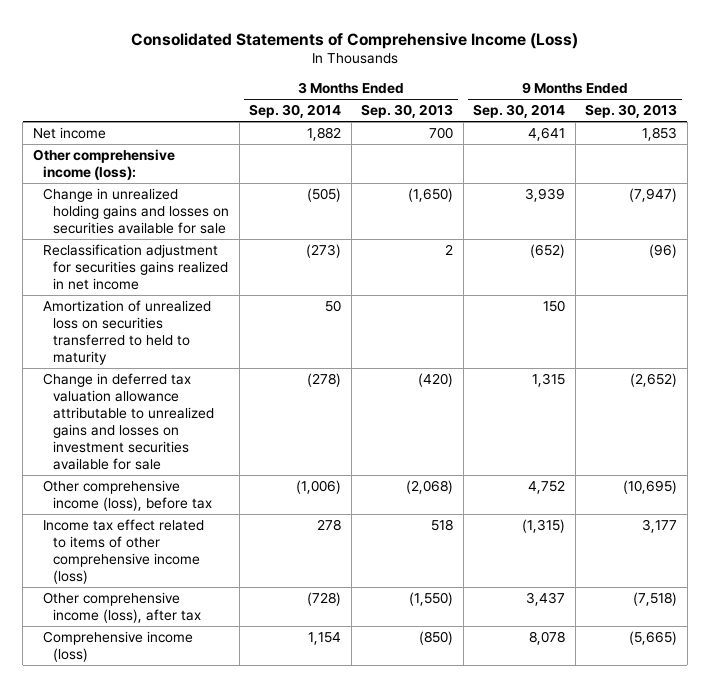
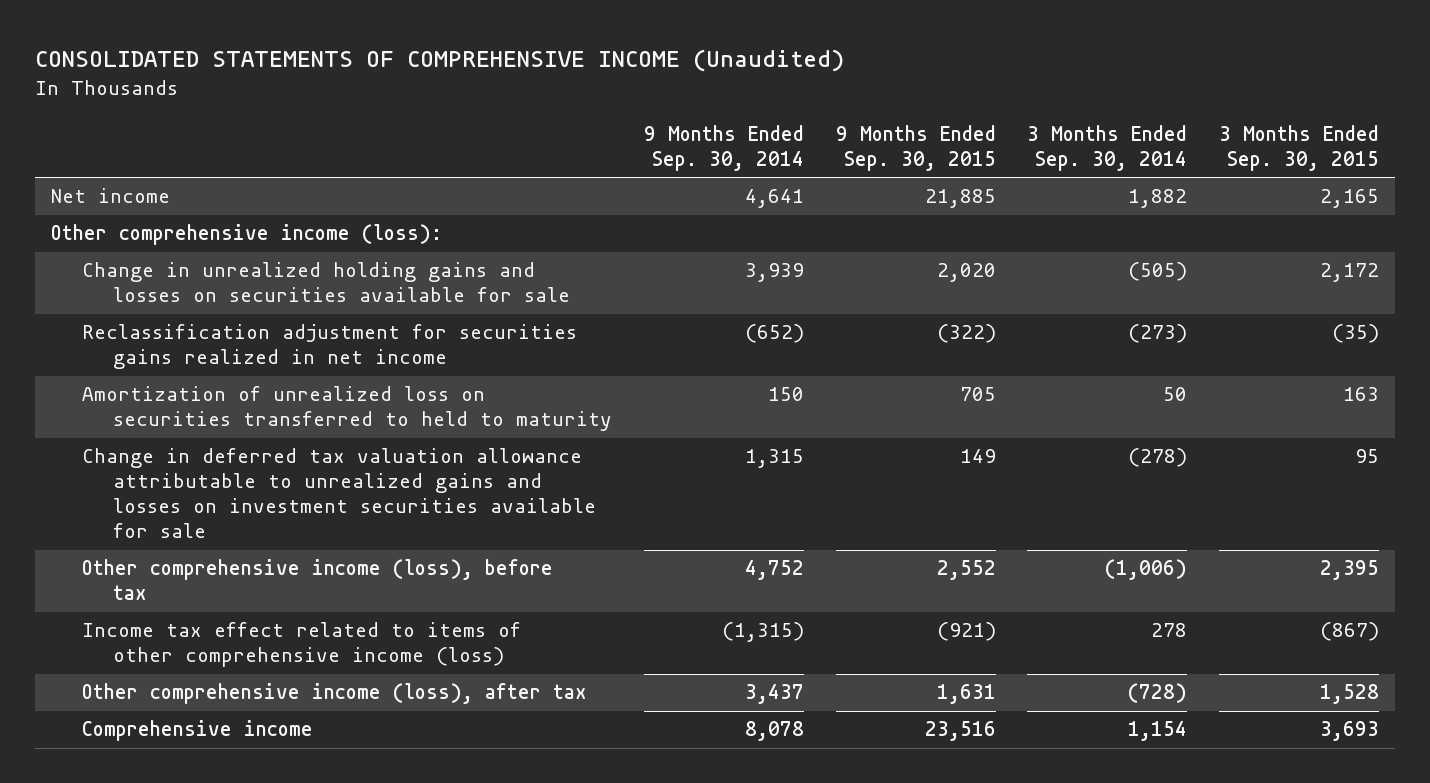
- Consolidated Statements of Comprehensive Income (Loss)
+ CONSOLIDATED STATEMENTS OF COMPREHENSIVE INCOME (Unaudited)
- | 3 Months Ended Sep. 30, 2014 | 3 Months Ended Sep. 30, 2013 | 9 Months Ended Sep. 30, 2014 | 9 Months Ended Sep. 30, 2013
+ | 9 Months Ended Sep. 30, 2014 | 9 Months Ended Sep. 30, 2015 | 3 Months Ended Sep. 30, 2014 | 3 Months Ended Sep. 30, 2015
- Comprehensive income (loss) | 1,154 | (850) | 8,078 | (5,665)
+ Comprehensive income | 8,078 | 23,516 | 1,154 | 3,693

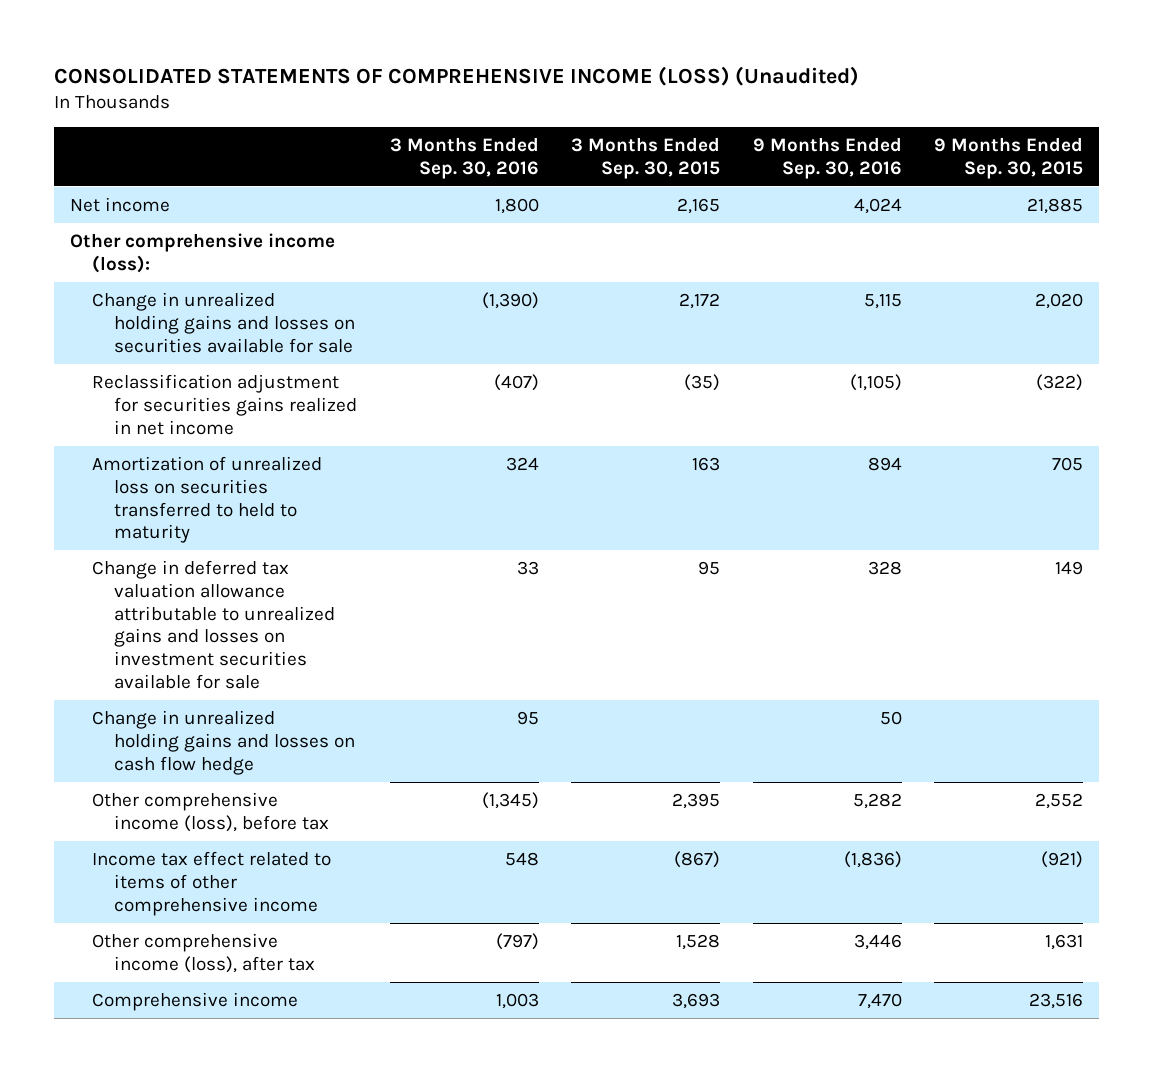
- CONSOLIDATED STATEMENTS OF COMPREHENSIVE INCOME (Unaudited)
+ CONSOLIDATED STATEMENTS OF COMPREHENSIVE INCOME (LOSS) (Unaudited)
- | 9 Months Ended Sep. 30, 2014 | 9 Months Ended Sep. 30, 2015 | 3 Months Ended Sep. 30, 2014 | 3 Months Ended Sep. 30, 2015
+ | 3 Months Ended Sep. 30, 2016 | 3 Months Ended Sep. 30, 2015 | 9 Months Ended Sep. 30, 2016 | 9 Months Ended Sep. 30, 2015
+ Change in unrealized holding gains and losses on cash flow hedge | 95 | | 50 |
- Income tax effect related to items of other comprehensive income (loss) | (1,315) | (921) | 278 | (867)
+ Income tax effect related to items of other comprehensive income | 548 | (867) | (1,836) | (921)

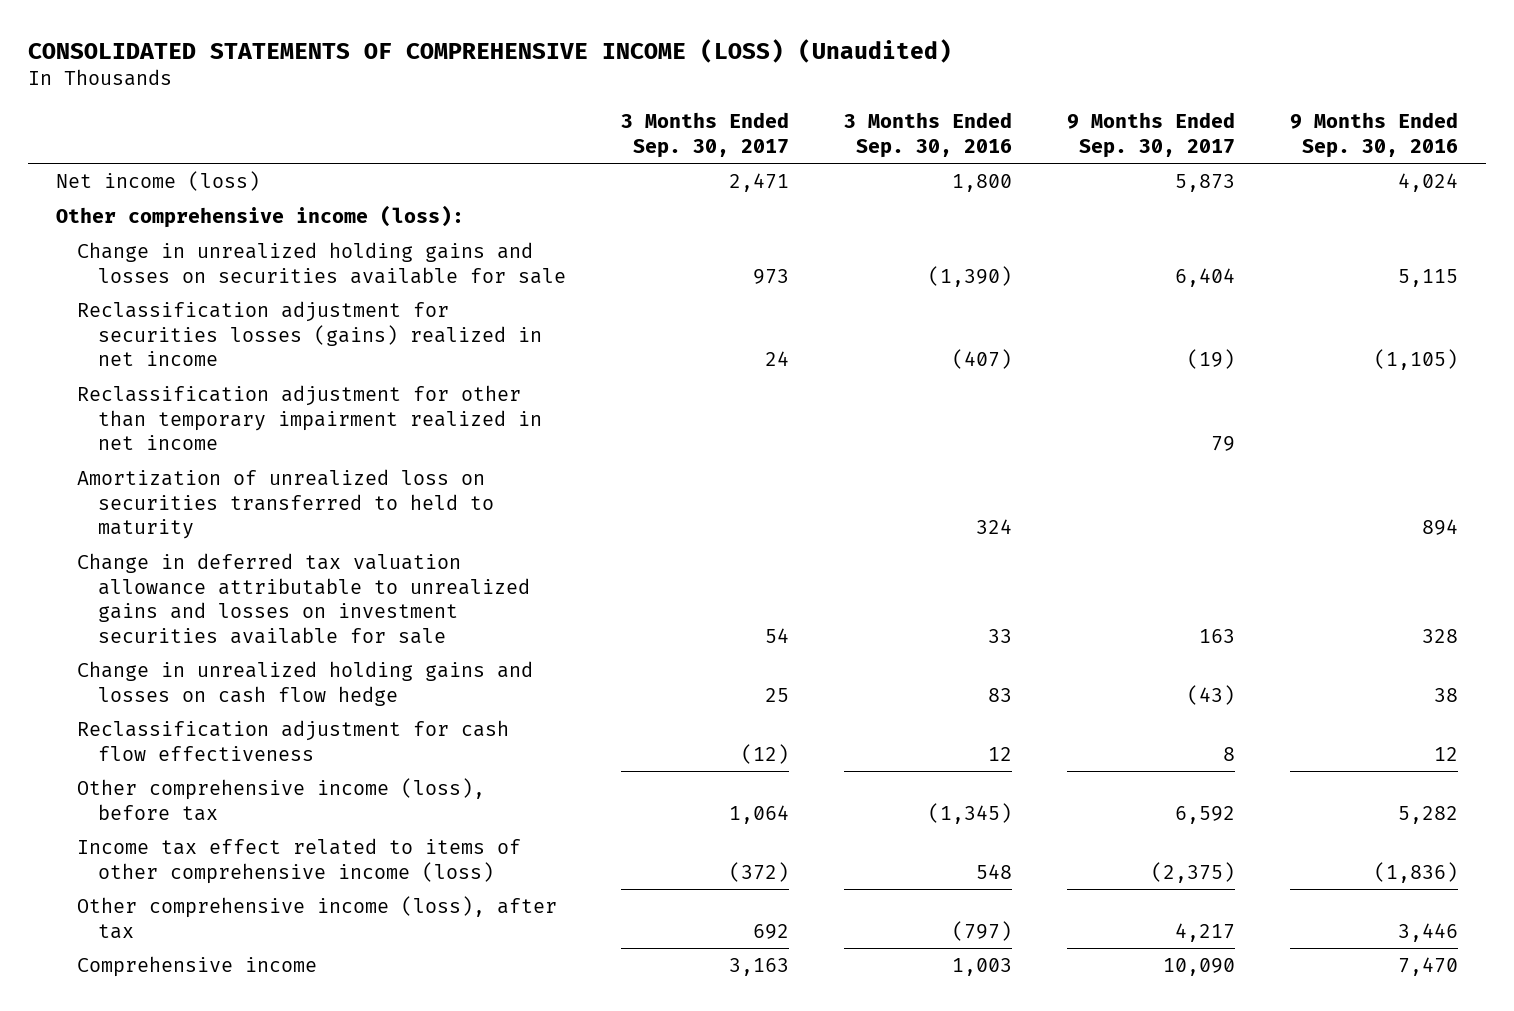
- | 3 Months Ended Sep. 30, 2016 | 3 Months Ended Sep. 30, 2015 | 9 Months Ended Sep. 30, 2016 | 9 Months Ended Sep. 30, 2015
+ | 3 Months Ended Sep. 30, 2017 | 3 Months Ended Sep. 30, 2016 | 9 Months Ended Sep. 30, 2017 | 9 Months Ended Sep. 30, 2016
- Net income | 1,800 | 2,165 | 4,024 | 21,885
+ Net income (loss) | 2,471 | 1,800 | 5,873 | 4,024
- Reclassification adjustment for securities gains realized in net income | (407) | (35) | (1,105) | (322)
+ Reclassification adjustment for securities losses (gains) realized in net income | 24 | (407) | (19) | (1,105)
+ Reclassification adjustment for other than temporary impairment realized in net income | | | 79 |
- Change in unrealized holding gains and losses on cash flow hedge | 95 | | 50 |
+ Change in unrealized holding gains and losses on cash flow hedge | 25 | 83 | (43) | 38
+ Reclassification adjustment for cash flow effectiveness | (12) | 12 | 8 | 12
- Income tax effect related to items of other comprehensive income | 548 | (867) | (1,836) | (921)
+ Income tax effect related to items of other comprehensive income (loss) | (372) | 548 | (2,375) | (1,836)

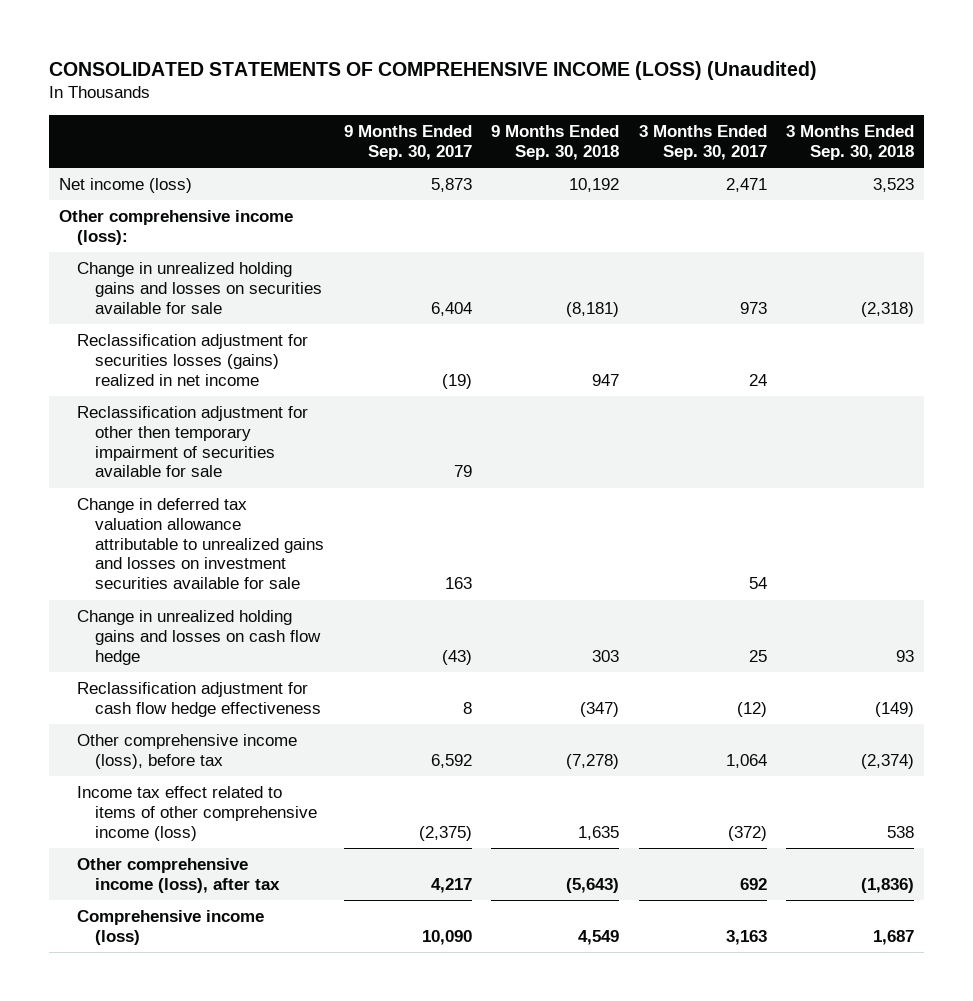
- | 3 Months Ended Sep. 30, 2017 | 3 Months Ended Sep. 30, 2016 | 9 Months Ended Sep. 30, 2017 | 9 Months Ended Sep. 30, 2016
+ | 9 Months Ended Sep. 30, 2017 | 9 Months Ended Sep. 30, 2018 | 3 Months Ended Sep. 30, 2017 | 3 Months Ended Sep. 30, 2018
- Reclassification adjustment for other than temporary impairment realized in net income | | | 79 |
- Amortization of unrealized loss on securities transferred to held to maturity | | 324 | | 894
+ Reclassification adjustment for other then temporary impairment of securities available for sale | 79 | | |
- Reclassification adjustment for cash flow effectiveness | (12) | 12 | 8 | 12
+ Reclassification adjustment for cash flow hedge effectiveness | 8 | (347) | (12) | (149)
- Comprehensive income | 3,163 | 1,003 | 10,090 | 7,470
+ Comprehensive income (loss) | 10,090 | 4,549 | 3,163 | 1,687

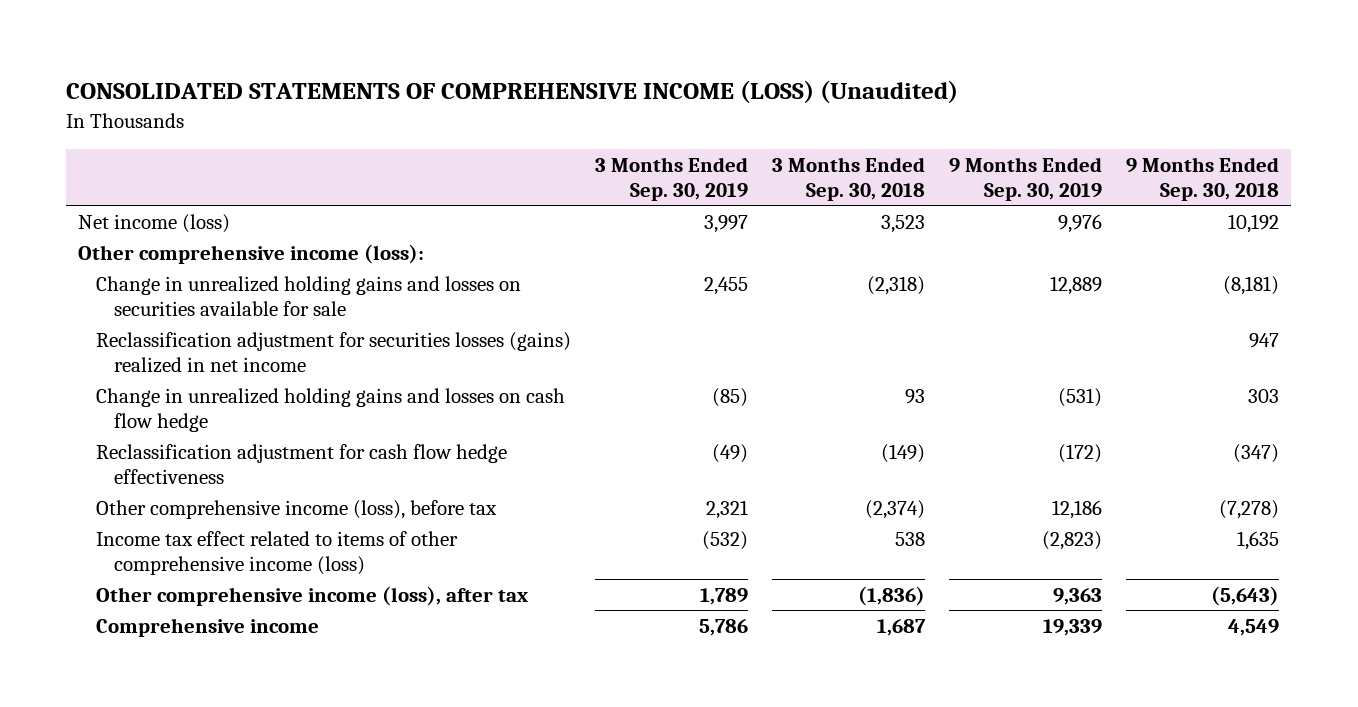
- | 9 Months Ended Sep. 30, 2017 | 9 Months Ended Sep. 30, 2018 | 3 Months Ended Sep. 30, 2017 | 3 Months Ended Sep. 30, 2018
+ | 3 Months Ended Sep. 30, 2019 | 3 Months Ended Sep. 30, 2018 | 9 Months Ended Sep. 30, 2019 | 9 Months Ended Sep. 30, 2018
- Reclassification adjustment for other then temporary impairment of securities available for sale | 79 | | |
- Change in deferred tax valuation allowance attributable to unrealized gains and losses on investment securities available for sale | 163 | | 54 |
- Comprehensive income (loss) | 10,090 | 4,549 | 3,163 | 1,687
+ Comprehensive income | 5,786 | 1,687 | 19,339 | 4,549

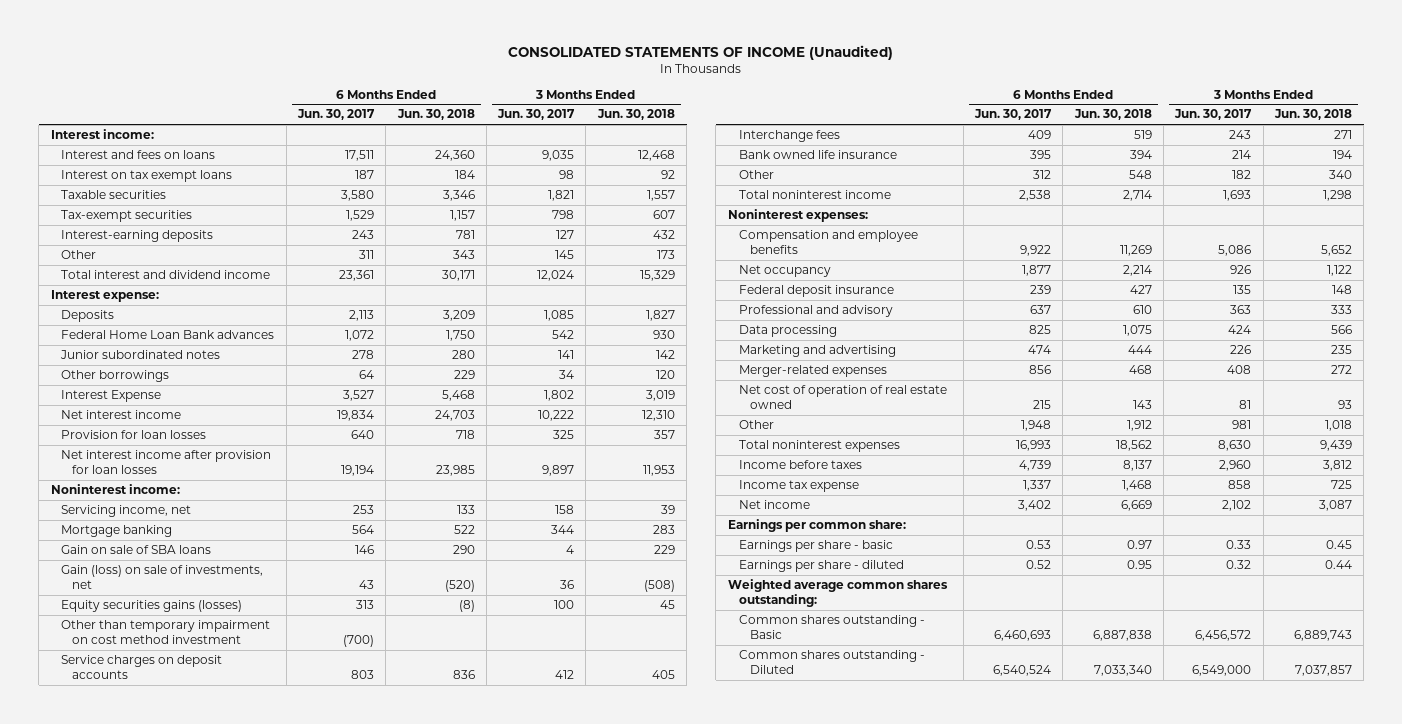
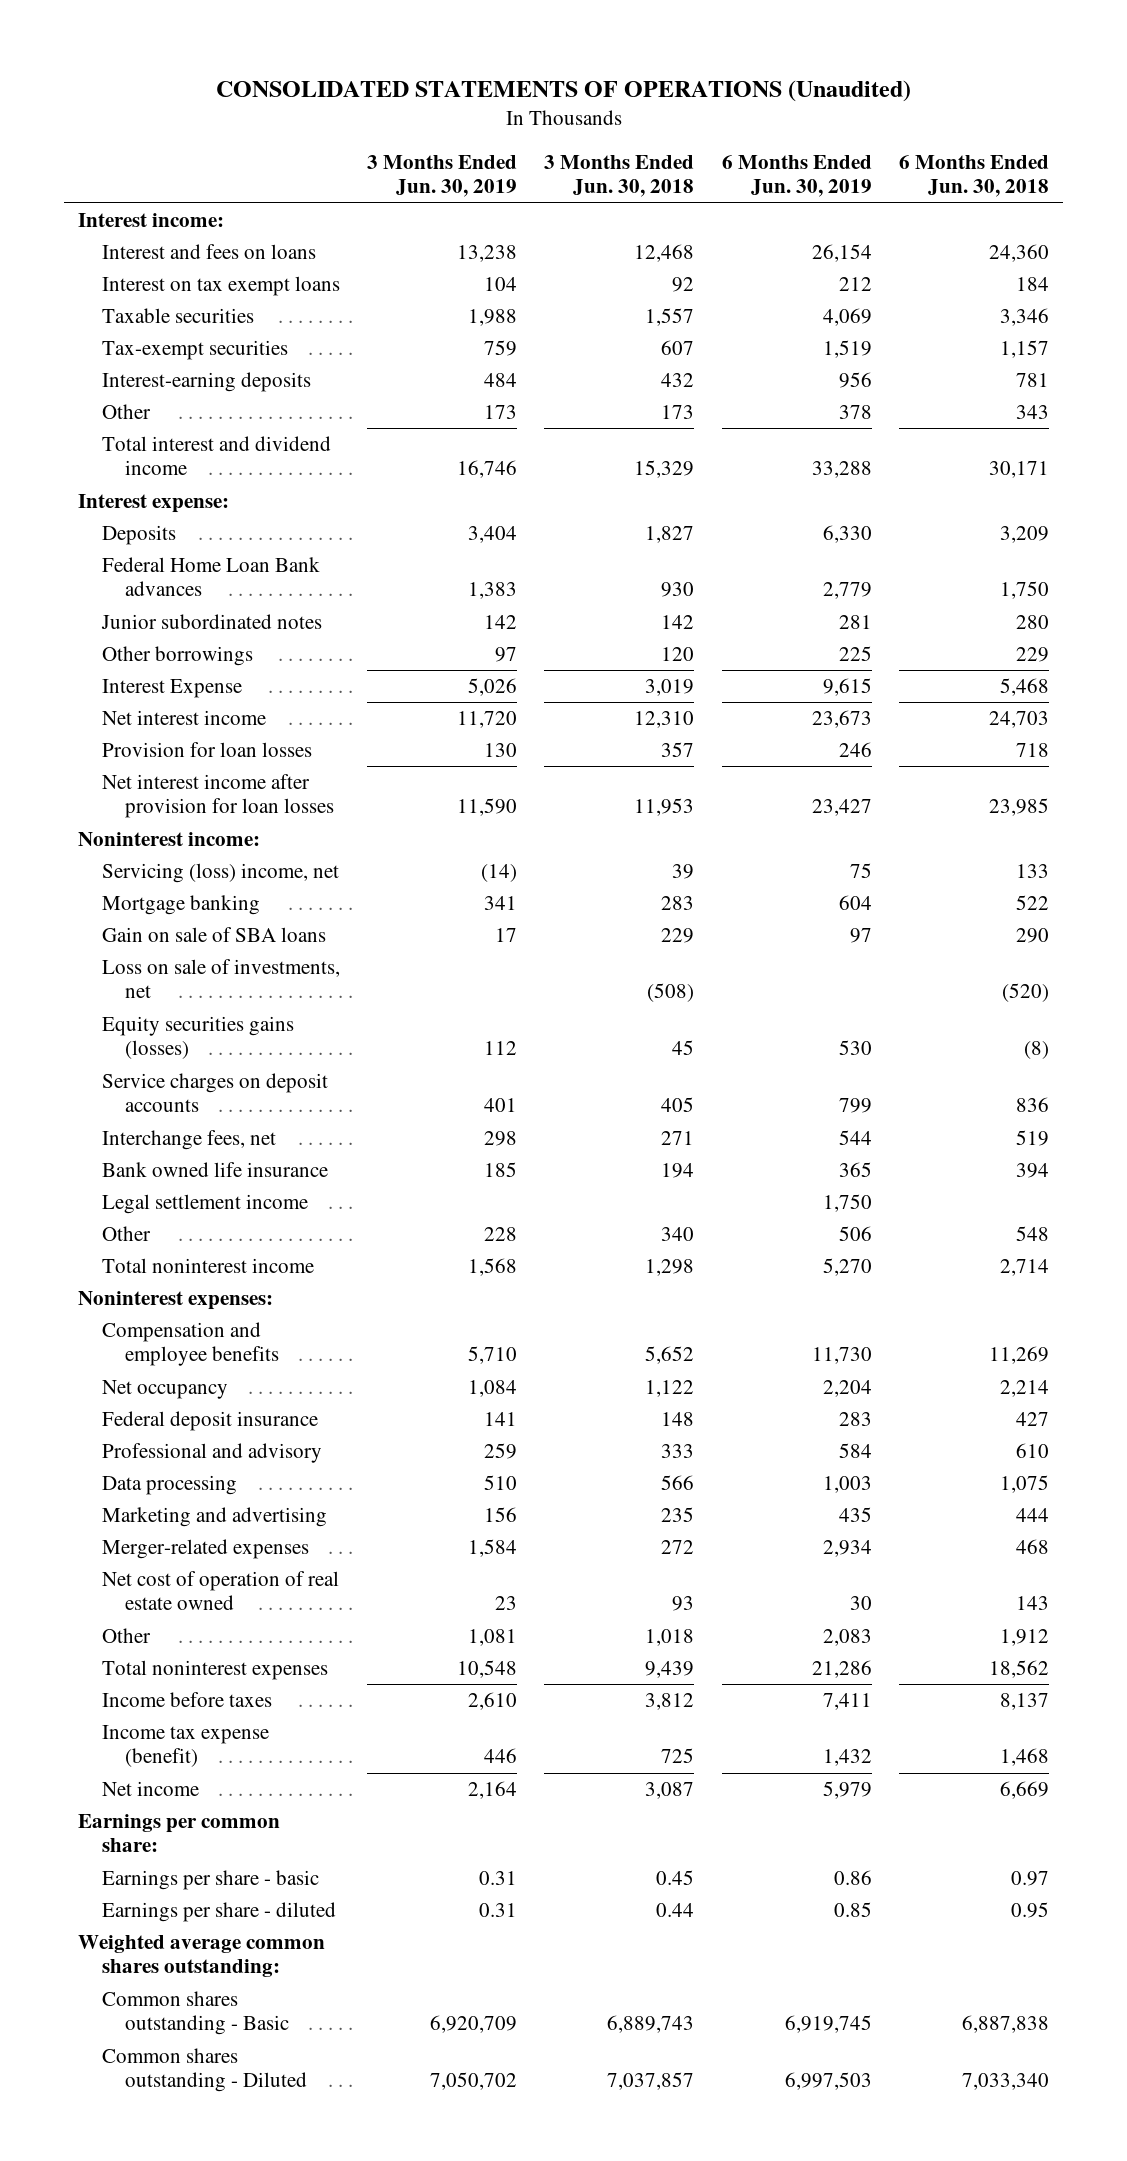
- CONSOLIDATED STATEMENTS OF INCOME (Unaudited)
+ CONSOLIDATED STATEMENTS OF OPERATIONS (Unaudited)
- | 6 Months Ended Jun. 30, 2017 | 6 Months Ended Jun. 30, 2018 | 3 Months Ended Jun. 30, 2017 | 3 Months Ended Jun. 30, 2018
+ | 3 Months Ended Jun. 30, 2019 | 3 Months Ended Jun. 30, 2018 | 6 Months Ended Jun. 30, 2019 | 6 Months Ended Jun. 30, 2018
- Servicing income, net | 253 | 133 | 158 | 39
+ Servicing (loss) income, net | (14) | 39 | 75 | 133
- Gain (loss) on sale of investments, net | 43 | (520) | 36 | (508)
+ Loss on sale of investments, net | | (508) | | (520)
- Other than temporary impairment on cost method investment | (700) | | |
- Interchange fees | 409 | 519 | 243 | 271
+ Interchange fees, net | 298 | 271 | 544 | 519
+ Legal settlement income | | | 1,750 |
- Income tax expense | 1,337 | 1,468 | 858 | 725
+ Income tax expense (benefit) | 446 | 725 | 1,432 | 1,468

